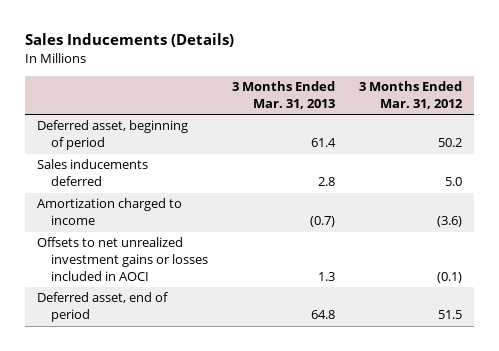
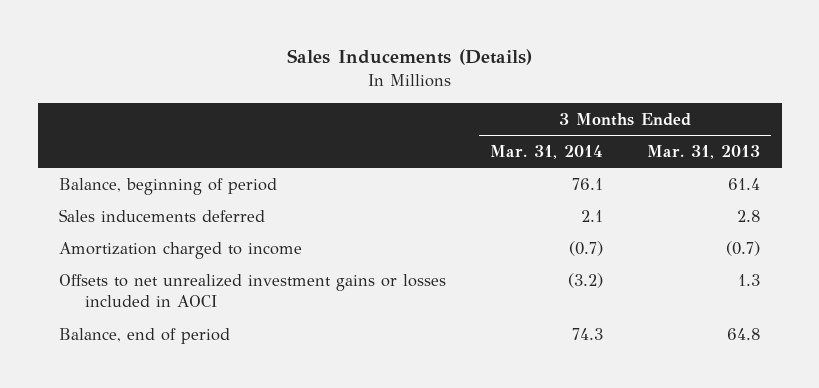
- | 3 Months Ended Mar. 31, 2013 | 3 Months Ended Mar. 31, 2012
+ | 3 Months Ended Mar. 31, 2014 | 3 Months Ended Mar. 31, 2013
- Deferred asset, beginning of period | 61.4 | 50.2
+ Balance, beginning of period | 76.1 | 61.4
- Deferred asset, end of period | 64.8 | 51.5
+ Balance, end of period | 74.3 | 64.8

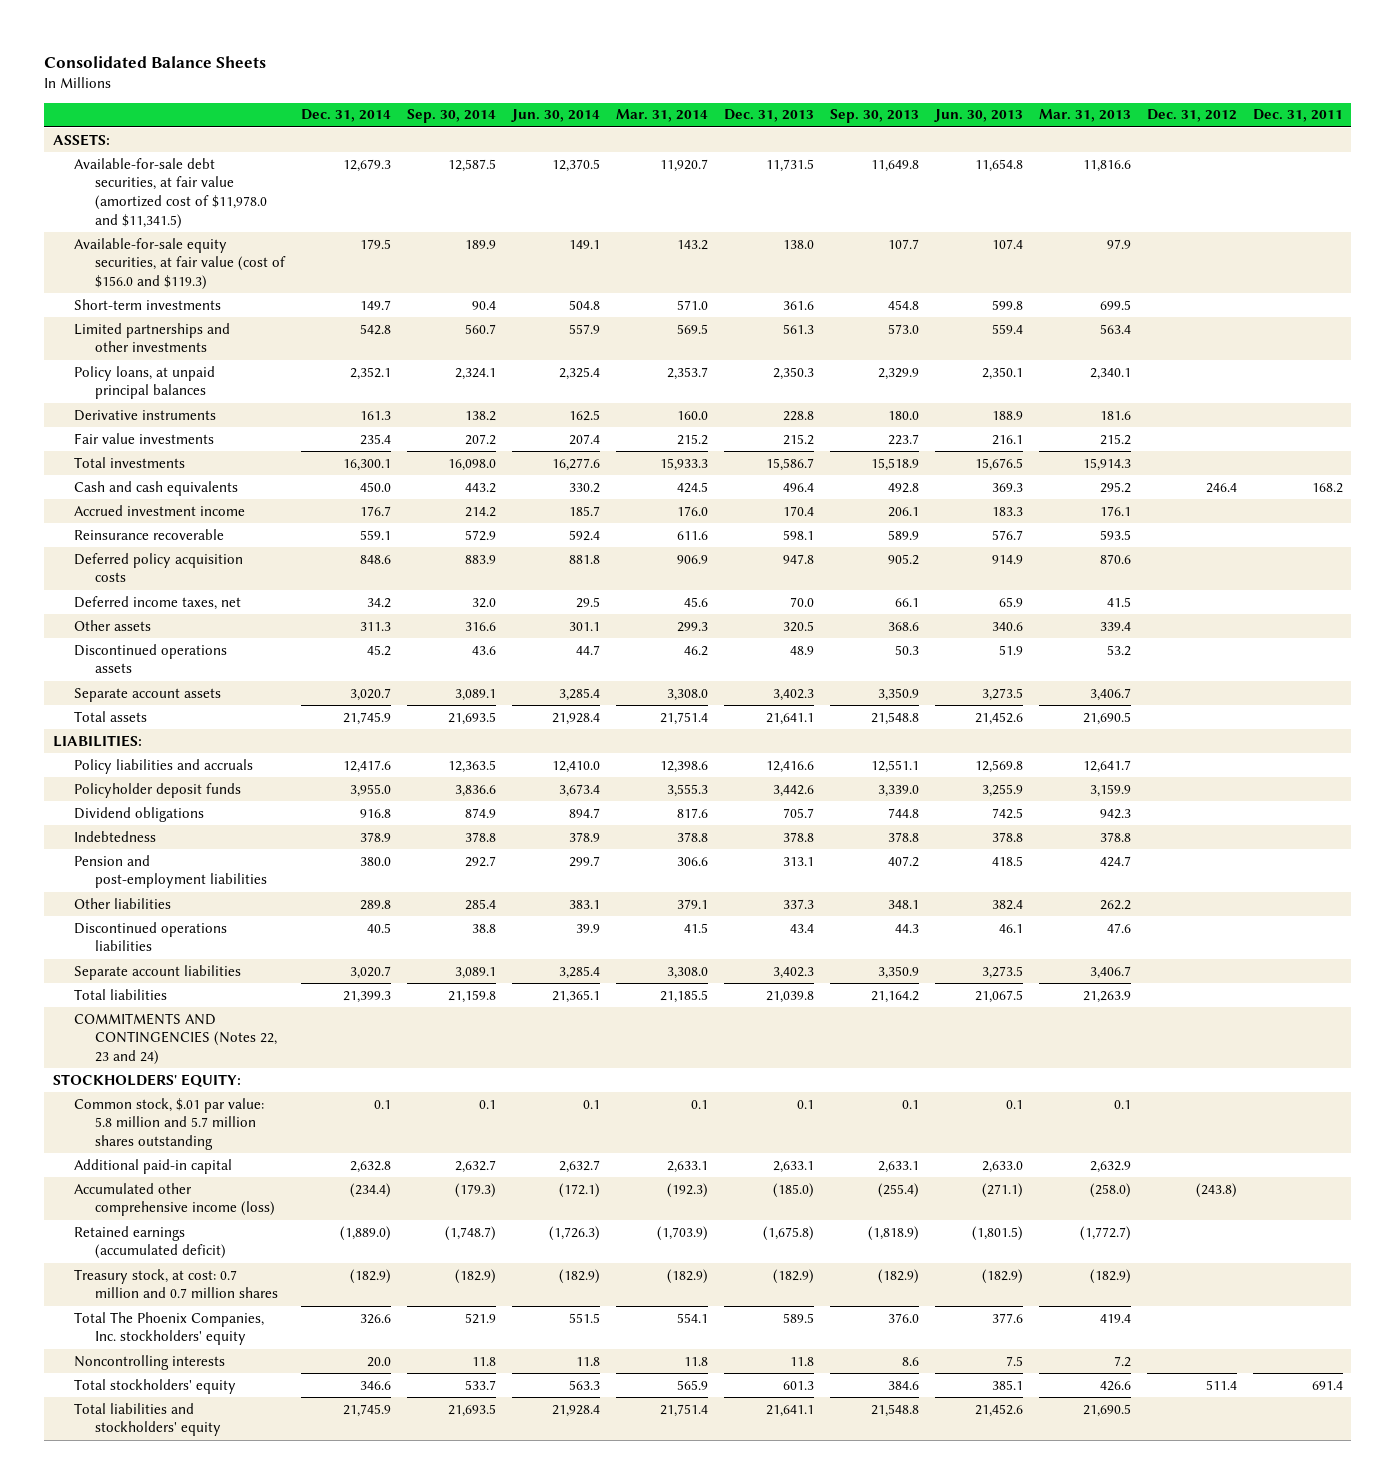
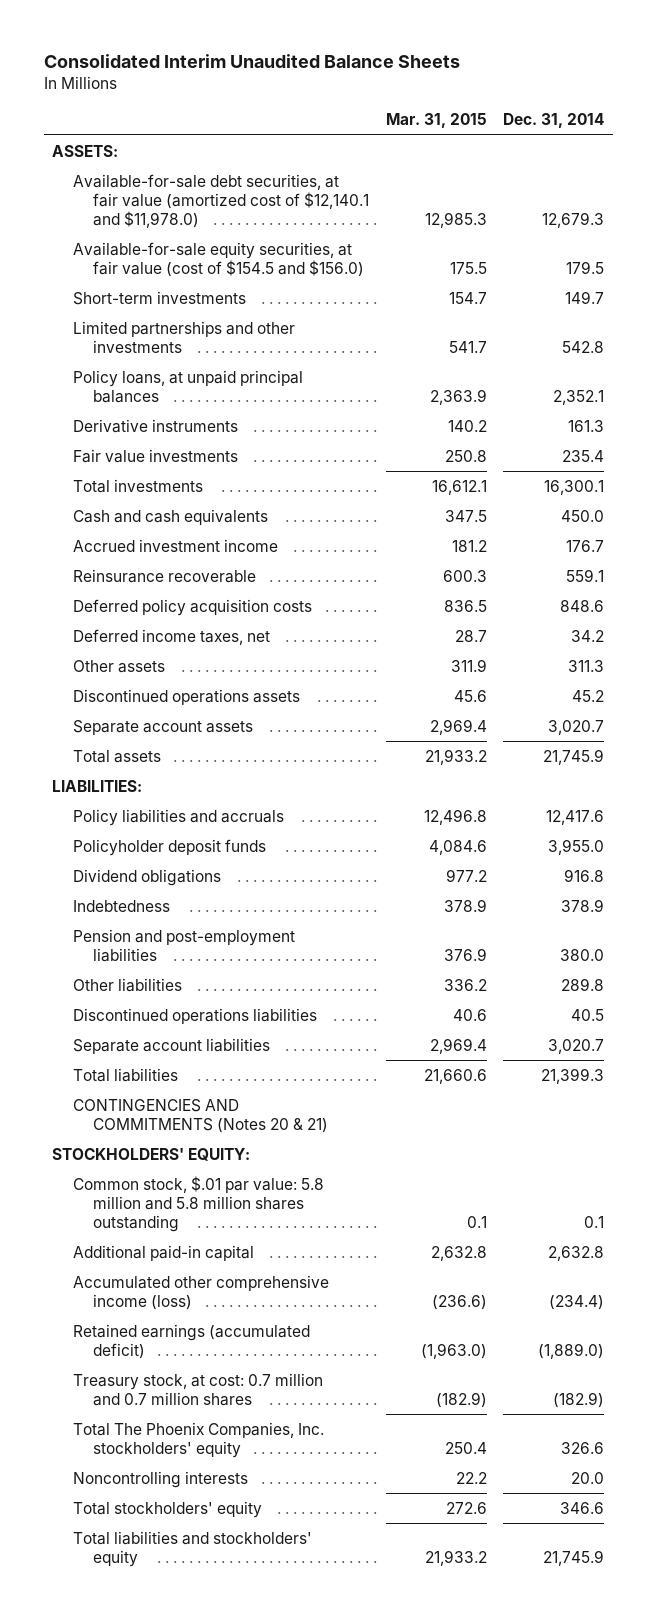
- Consolidated Balance Sheets
+ Consolidated Interim Unaudited Balance Sheets
- | Dec. 31, 2014 | Sep. 30, 2014 | Jun. 30, 2014 | Mar. 31, 2014 | Dec. 31, 2013 | Sep. 30, 2013 | Jun. 30, 2013 | Mar. 31, 2013 | Dec. 31, 2012 | Dec. 31, 2011
+ | Mar. 31, 2015 | Dec. 31, 2014
- Available-for-sale debt securities, at fair value (amortized cost of $11,978.0 and $11,341.5) | 12,679.3 | 12,587.5 | 12,370.5 | 11,920.7 | 11,731.5 | 11,649.8 | 11,654.8 | 11,816.6 | |
- Available-for-sale equity securities, at fair value (cost of $156.0 and $119.3) | 179.5 | 189.9 | 149.1 | 143.2 | 138.0 | 107.7 | 107.4 | 97.9 | |
+ Available-for-sale debt securities, at fair value (amortized cost of $12,140.1 and $11,978.0) | 12,985.3 | 12,679.3
+ Available-for-sale equity securities, at fair value (cost of $154.5 and $156.0) | 175.5 | 179.5
- COMMITMENTS AND CONTINGENCIES (Notes 22, 23 and 24)
+ CONTINGENCIES AND COMMITMENTS (Notes 20 & 21)
- Common stock, $.01 par value: 5.8 million and 5.7 million shares outstanding | 0.1 | 0.1 | 0.1 | 0.1 | 0.1 | 0.1 | 0.1 | 0.1 | |
+ Common stock, $.01 par value: 5.8 million and 5.8 million shares outstanding | 0.1 | 0.1

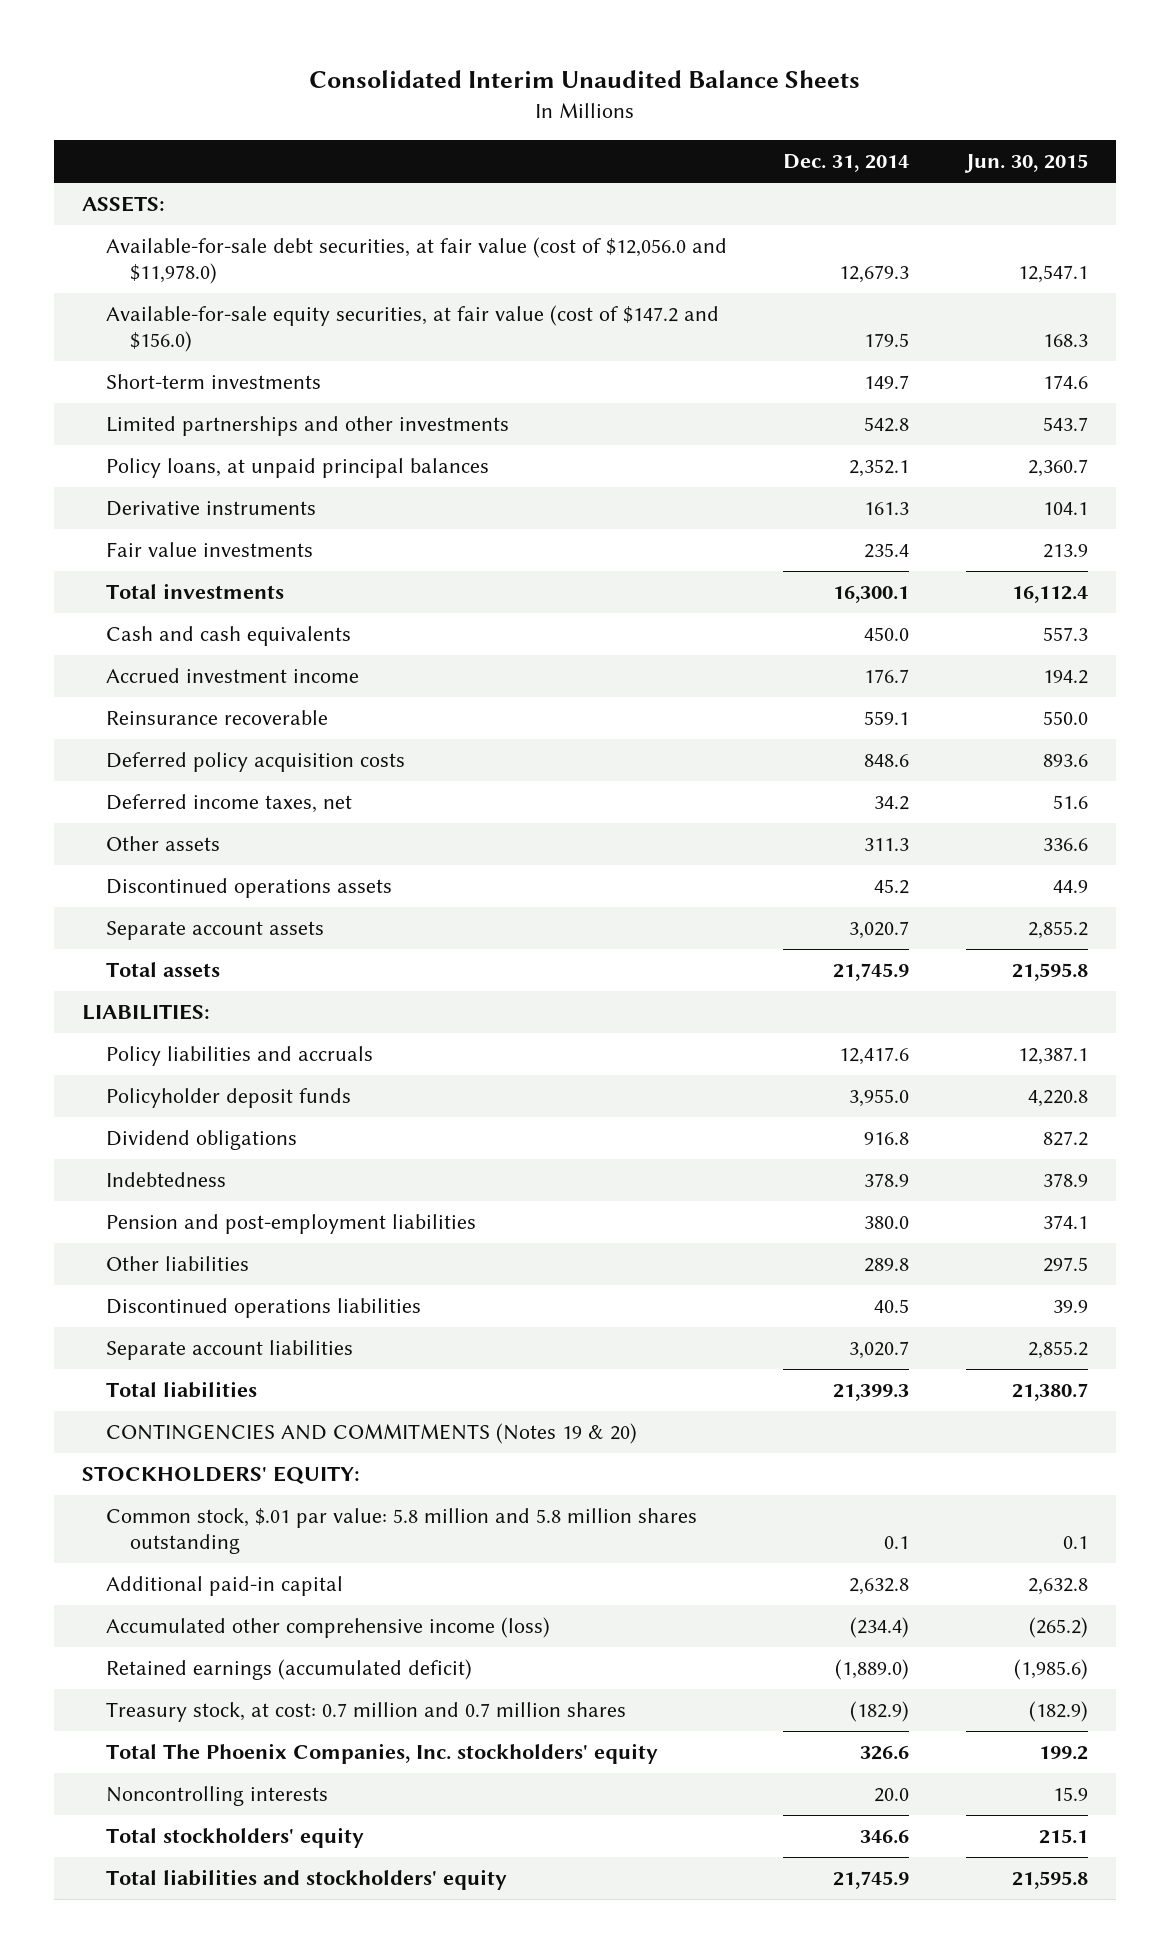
- | Mar. 31, 2015 | Dec. 31, 2014
+ | Dec. 31, 2014 | Jun. 30, 2015
- Available-for-sale debt securities, at fair value (amortized cost of $12,140.1 and $11,978.0) | 12,985.3 | 12,679.3
- Available-for-sale equity securities, at fair value (cost of $154.5 and $156.0) | 175.5 | 179.5
+ Available-for-sale debt securities, at fair value (cost of $12,056.0 and $11,978.0) | 12,679.3 | 12,547.1
+ Available-for-sale equity securities, at fair value (cost of $147.2 and $156.0) | 179.5 | 168.3
- CONTINGENCIES AND COMMITMENTS (Notes 20 & 21)
+ CONTINGENCIES AND COMMITMENTS (Notes 19 & 20)

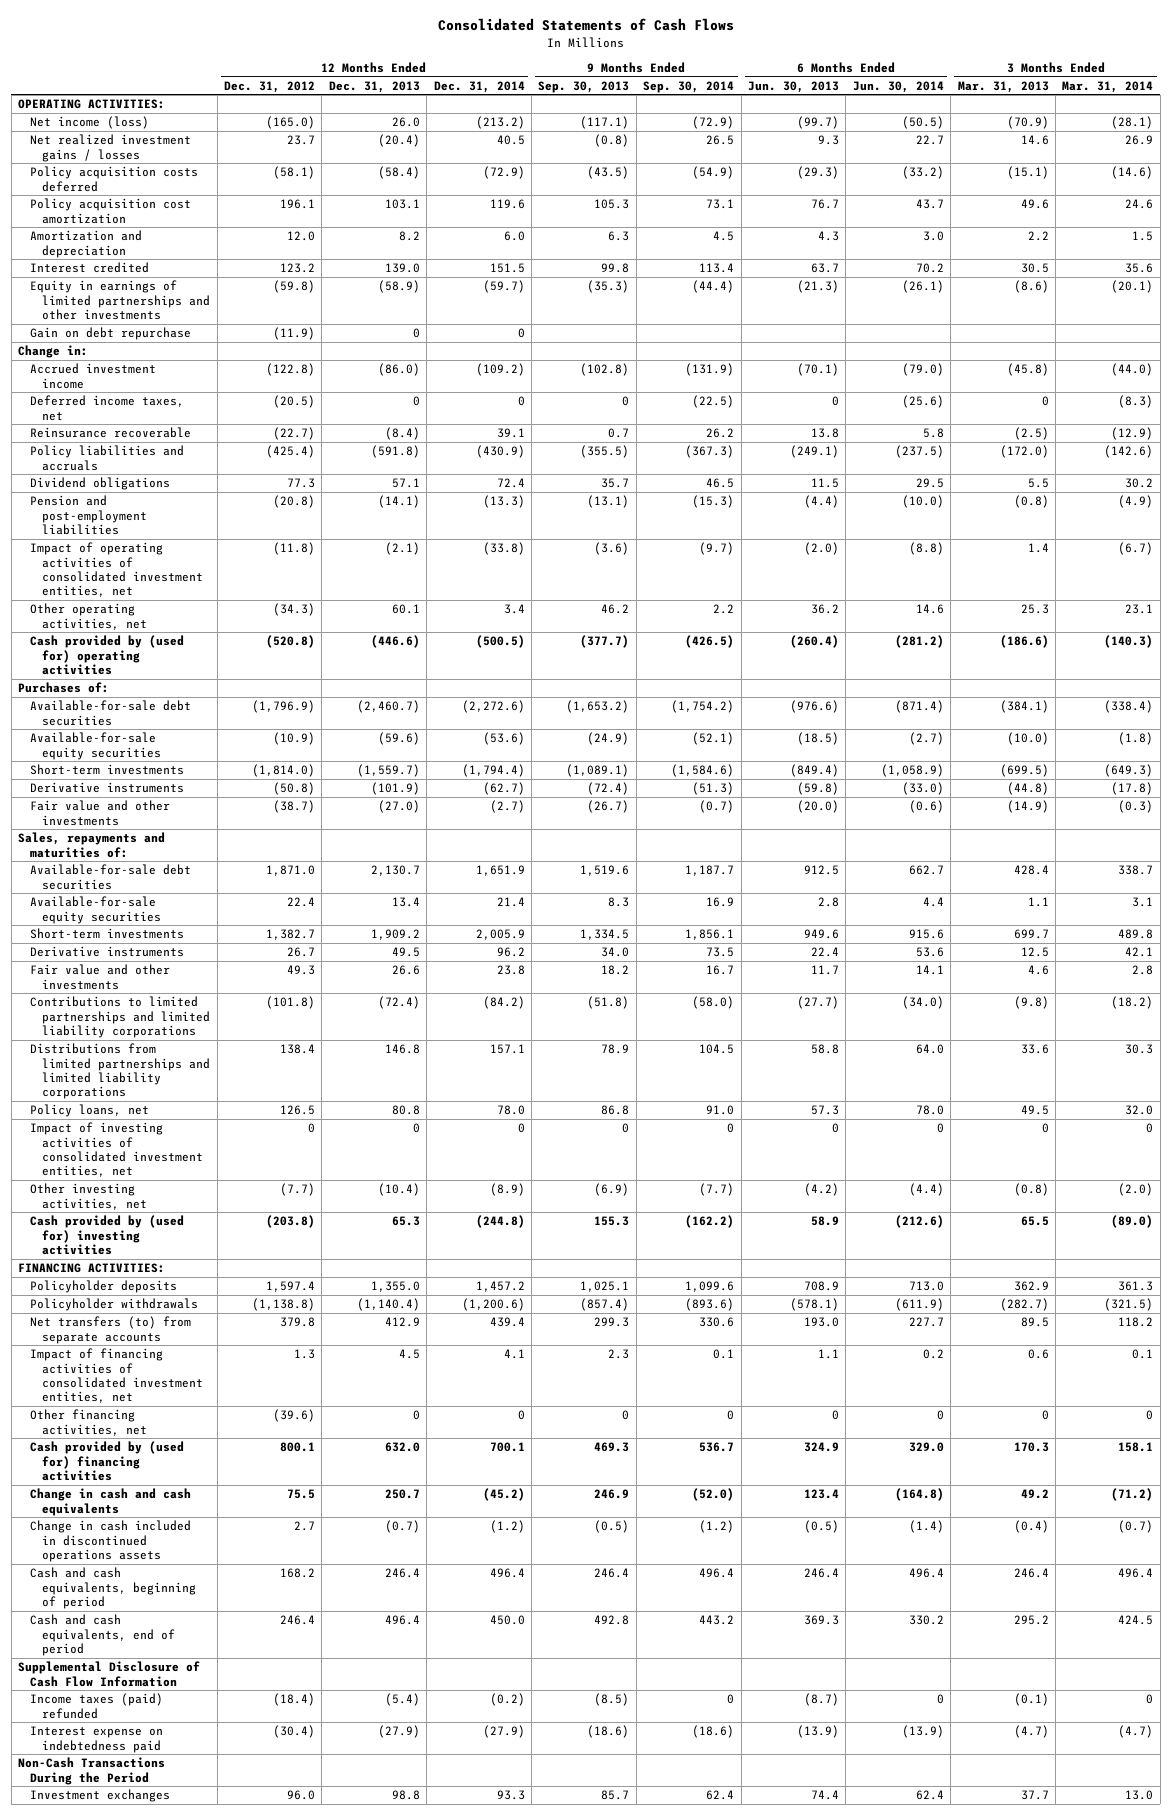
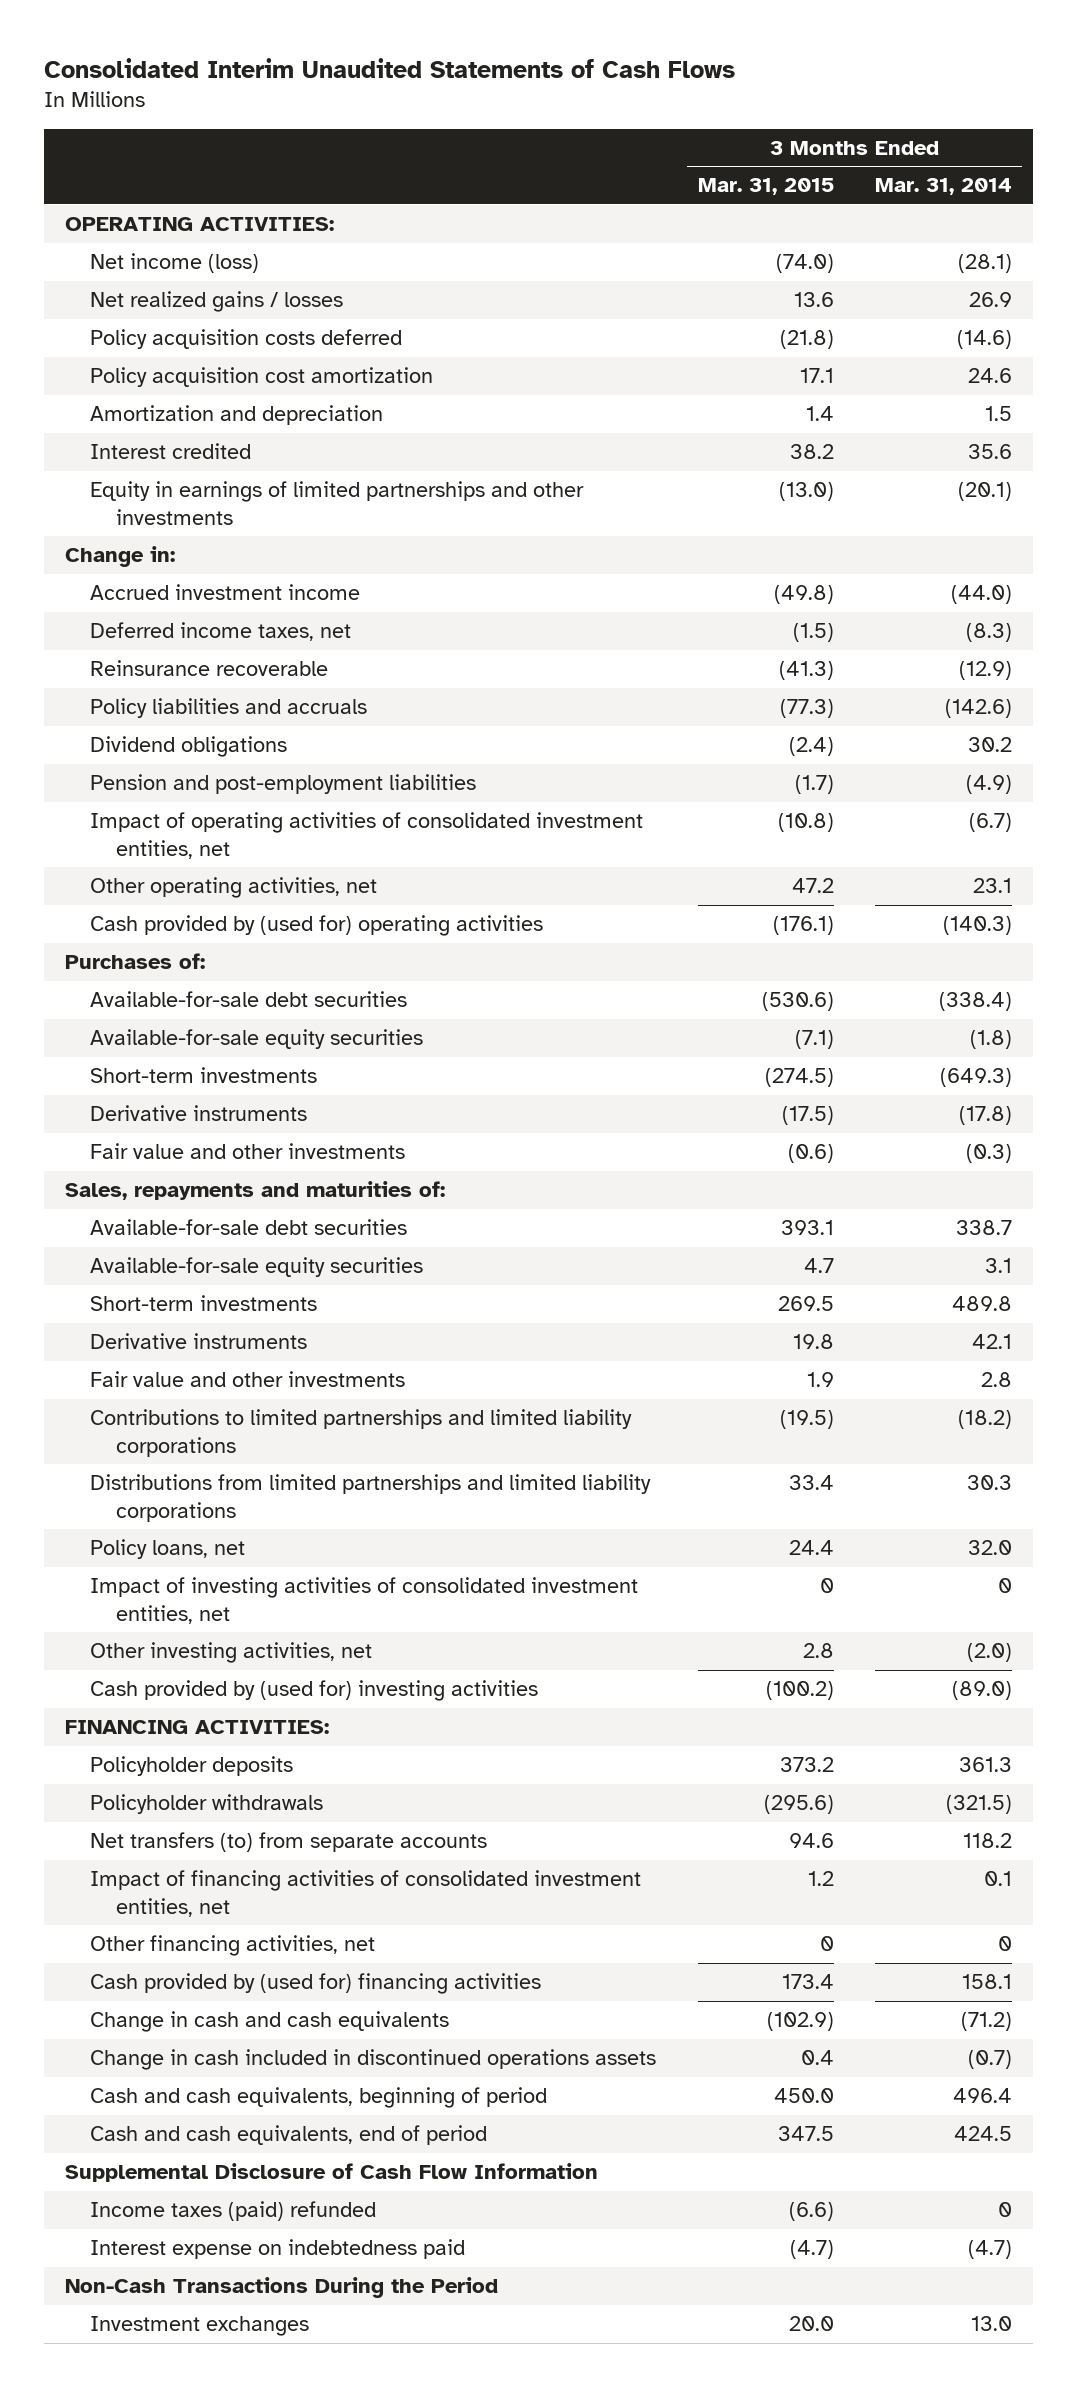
- Consolidated Statements of Cash Flows
+ Consolidated Interim Unaudited Statements of Cash Flows
- | 12 Months Ended Dec. 31, 2012 | 12 Months Ended Dec. 31, 2013 | 12 Months Ended Dec. 31, 2014 | 9 Months Ended Sep. 30, 2013 | 9 Months Ended Sep. 30, 2014 | 6 Months Ended Jun. 30, 2013 | 6 Months Ended Jun. 30, 2014 | 3 Months Ended Mar. 31, 2013 | 3 Months Ended Mar. 31, 2014
+ | 3 Months Ended Mar. 31, 2015 | 3 Months Ended Mar. 31, 2014
- Net realized investment gains / losses | 23.7 | (20.4) | 40.5 | (0.8) | 26.5 | 9.3 | 22.7 | 14.6 | 26.9
+ Net realized gains / losses | 13.6 | 26.9
- Gain on debt repurchase | (11.9) | 0 | 0 | | | | | |

